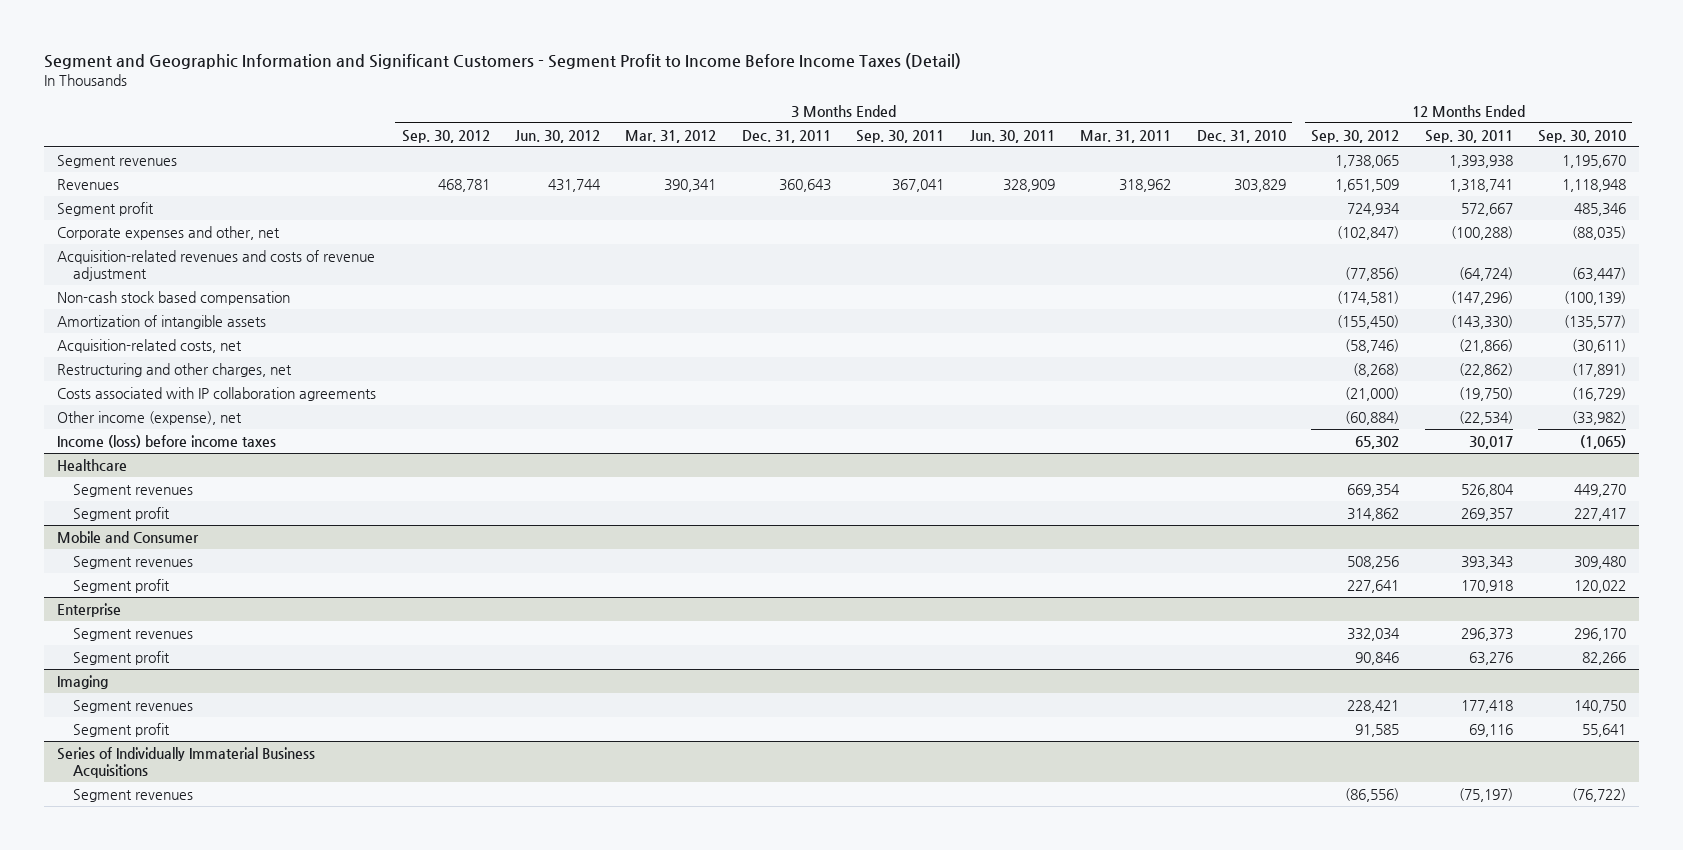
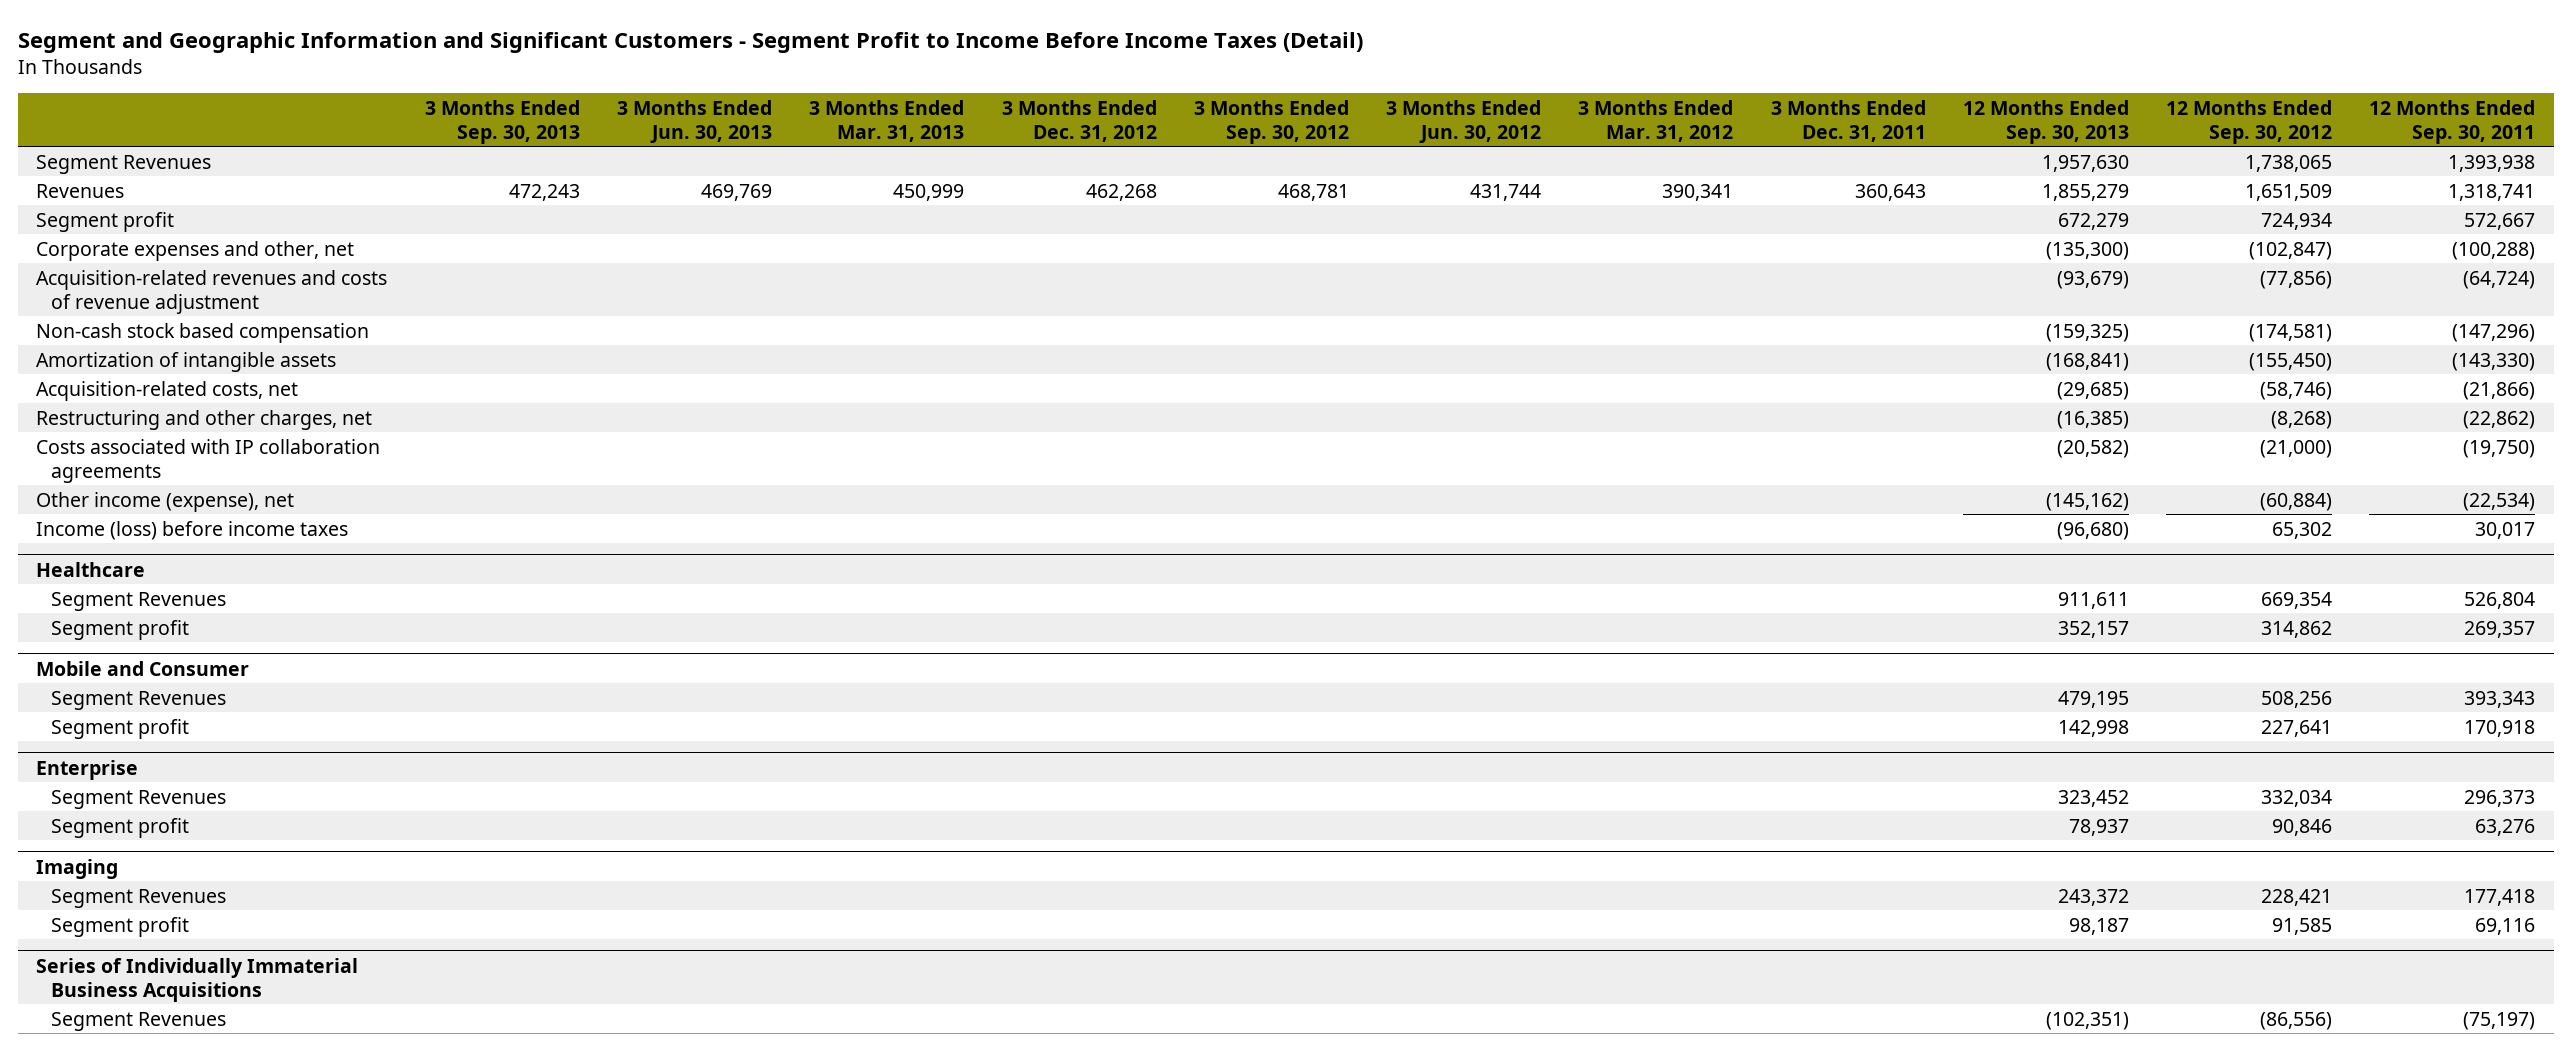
- | 3 Months Ended Sep. 30, 2012 | 3 Months Ended Jun. 30, 2012 | 3 Months Ended Mar. 31, 2012 | 3 Months Ended Dec. 31, 2011 | 3 Months Ended Sep. 30, 2011 | 3 Months Ended Jun. 30, 2011 | 3 Months Ended Mar. 31, 2011 | 3 Months Ended Dec. 31, 2010 | 12 Months Ended Sep. 30, 2012 | 12 Months Ended Sep. 30, 2011 | 12 Months Ended Sep. 30, 2010
+ | 3 Months Ended Sep. 30, 2013 | 3 Months Ended Jun. 30, 2013 | 3 Months Ended Mar. 31, 2013 | 3 Months Ended Dec. 31, 2012 | 3 Months Ended Sep. 30, 2012 | 3 Months Ended Jun. 30, 2012 | 3 Months Ended Mar. 31, 2012 | 3 Months Ended Dec. 31, 2011 | 12 Months Ended Sep. 30, 2013 | 12 Months Ended Sep. 30, 2012 | 12 Months Ended Sep. 30, 2011
- Segment revenues | | | | | | | | | 1,738,065 | 1,393,938 | 1,195,670
+ Segment Revenues | | | | | | | | | 1,957,630 | 1,738,065 | 1,393,938
@ Healthcare
- Segment revenues | | | | | | | | | 669,354 | 526,804 | 449,270
+ Segment Revenues | | | | | | | | | 911,611 | 669,354 | 526,804
@ Mobile and Consumer
- Segment revenues | | | | | | | | | 508,256 | 393,343 | 309,480
+ Segment Revenues | | | | | | | | | 479,195 | 508,256 | 393,343
@ Enterprise
- Segment revenues | | | | | | | | | 332,034 | 296,373 | 296,170
+ Segment Revenues | | | | | | | | | 323,452 | 332,034 | 296,373
@ Imaging
- Segment revenues | | | | | | | | | 228,421 | 177,418 | 140,750
+ Segment Revenues | | | | | | | | | 243,372 | 228,421 | 177,418
@ Series of Individually Immaterial Business Acquisitions
- Segment revenues | | | | | | | | | (86,556) | (75,197) | (76,722)
+ Segment Revenues | | | | | | | | | (102,351) | (86,556) | (75,197)

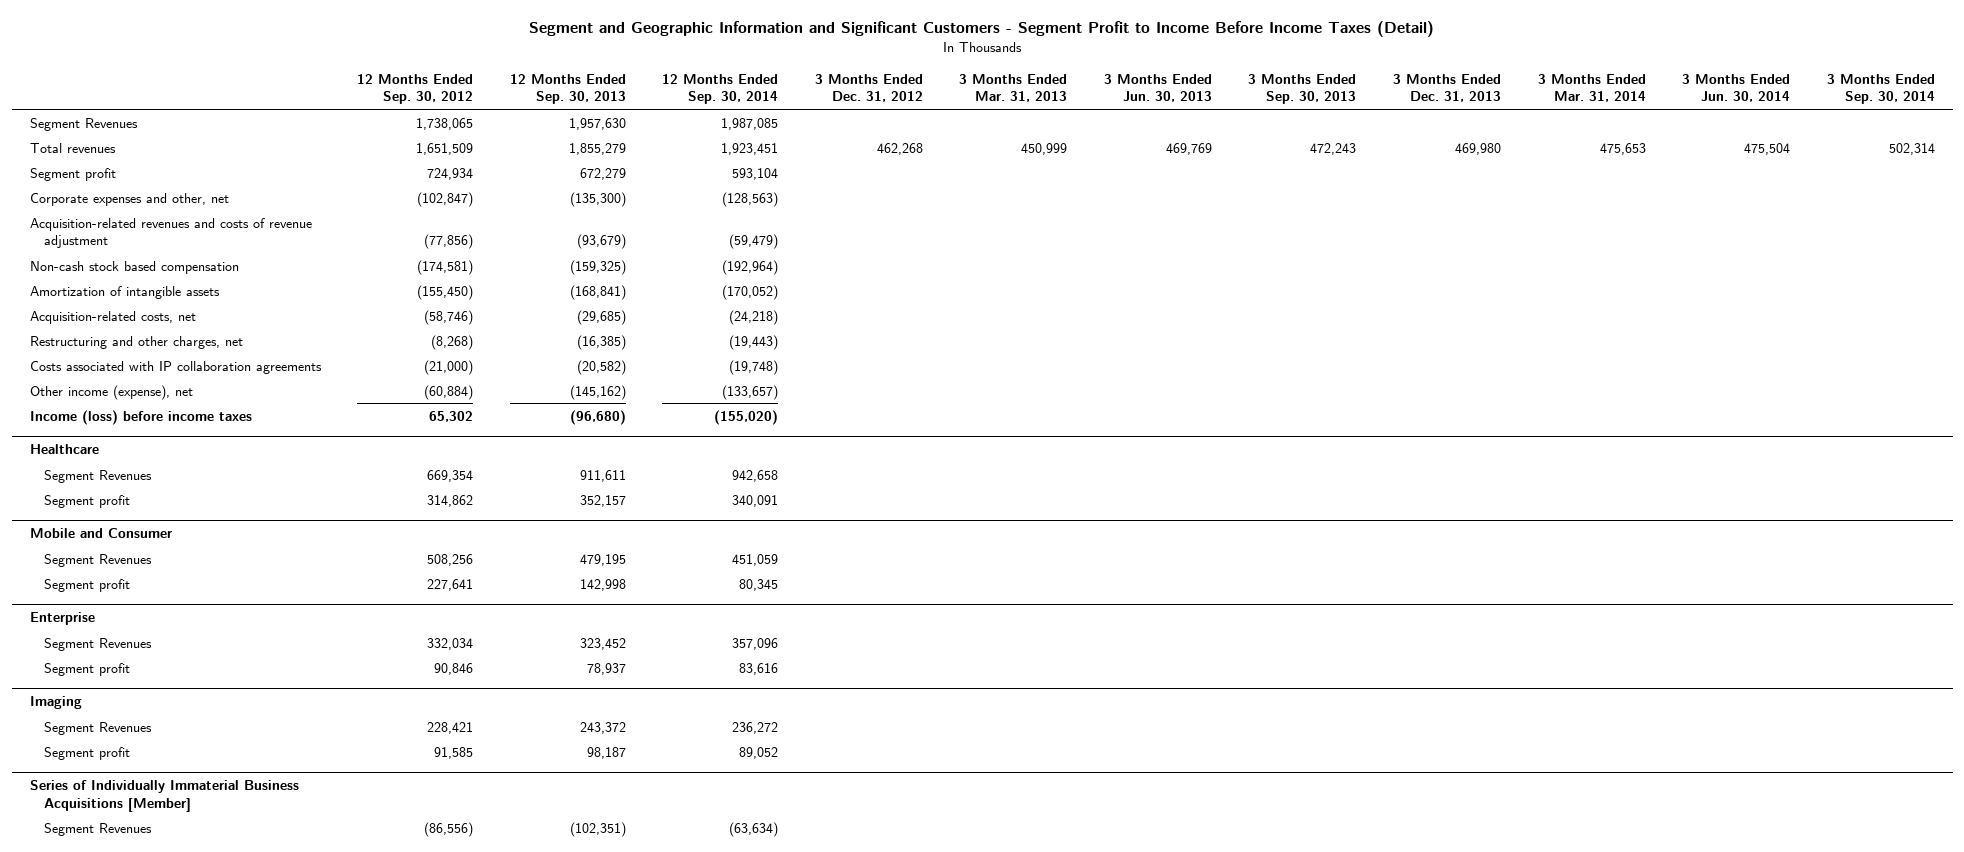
- | 3 Months Ended Sep. 30, 2013 | 3 Months Ended Jun. 30, 2013 | 3 Months Ended Mar. 31, 2013 | 3 Months Ended Dec. 31, 2012 | 3 Months Ended Sep. 30, 2012 | 3 Months Ended Jun. 30, 2012 | 3 Months Ended Mar. 31, 2012 | 3 Months Ended Dec. 31, 2011 | 12 Months Ended Sep. 30, 2013 | 12 Months Ended Sep. 30, 2012 | 12 Months Ended Sep. 30, 2011
+ | 12 Months Ended Sep. 30, 2012 | 12 Months Ended Sep. 30, 2013 | 12 Months Ended Sep. 30, 2014 | 3 Months Ended Dec. 31, 2012 | 3 Months Ended Mar. 31, 2013 | 3 Months Ended Jun. 30, 2013 | 3 Months Ended Sep. 30, 2013 | 3 Months Ended Dec. 31, 2013 | 3 Months Ended Mar. 31, 2014 | 3 Months Ended Jun. 30, 2014 | 3 Months Ended Sep. 30, 2014
- Revenues | 472,243 | 469,769 | 450,999 | 462,268 | 468,781 | 431,744 | 390,341 | 360,643 | 1,855,279 | 1,651,509 | 1,318,741
+ Total revenues | 1,651,509 | 1,855,279 | 1,923,451 | 462,268 | 450,999 | 469,769 | 472,243 | 469,980 | 475,653 | 475,504 | 502,314
- Series of Individually Immaterial Business Acquisitions
+ Series of Individually Immaterial Business Acquisitions [Member]

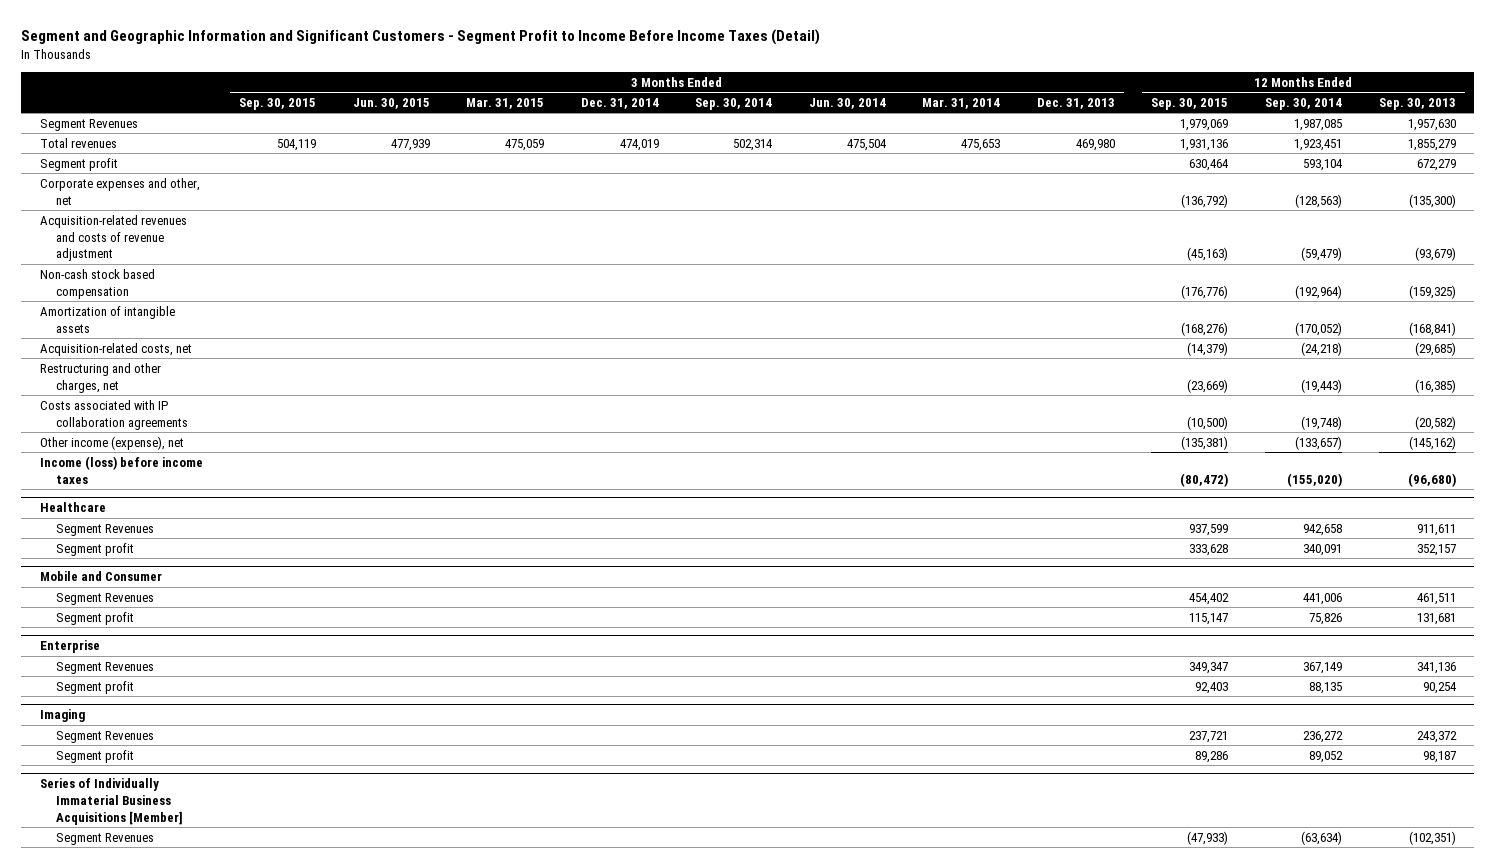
- | 12 Months Ended Sep. 30, 2012 | 12 Months Ended Sep. 30, 2013 | 12 Months Ended Sep. 30, 2014 | 3 Months Ended Dec. 31, 2012 | 3 Months Ended Mar. 31, 2013 | 3 Months Ended Jun. 30, 2013 | 3 Months Ended Sep. 30, 2013 | 3 Months Ended Dec. 31, 2013 | 3 Months Ended Mar. 31, 2014 | 3 Months Ended Jun. 30, 2014 | 3 Months Ended Sep. 30, 2014
+ | 3 Months Ended Sep. 30, 2015 | 3 Months Ended Jun. 30, 2015 | 3 Months Ended Mar. 31, 2015 | 3 Months Ended Dec. 31, 2014 | 3 Months Ended Sep. 30, 2014 | 3 Months Ended Jun. 30, 2014 | 3 Months Ended Mar. 31, 2014 | 3 Months Ended Dec. 31, 2013 | 12 Months Ended Sep. 30, 2015 | 12 Months Ended Sep. 30, 2014 | 12 Months Ended Sep. 30, 2013
@ Mobile and Consumer
- Segment Revenues | 508,256 | 479,195 | 451,059 | | | | | | | |
- Segment profit | 227,641 | 142,998 | 80,345 | | | | | | | |
+ Segment Revenues | | | | | | | | | 454,402 | 441,006 | 461,511
+ Segment profit | | | | | | | | | 115,147 | 75,826 | 131,681
@ Enterprise
- Segment Revenues | 332,034 | 323,452 | 357,096 | | | | | | | |
- Segment profit | 90,846 | 78,937 | 83,616 | | | | | | | |
+ Segment Revenues | | | | | | | | | 349,347 | 367,149 | 341,136
+ Segment profit | | | | | | | | | 92,403 | 88,135 | 90,254

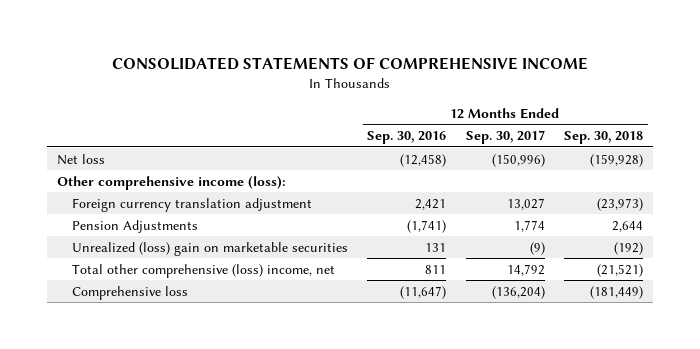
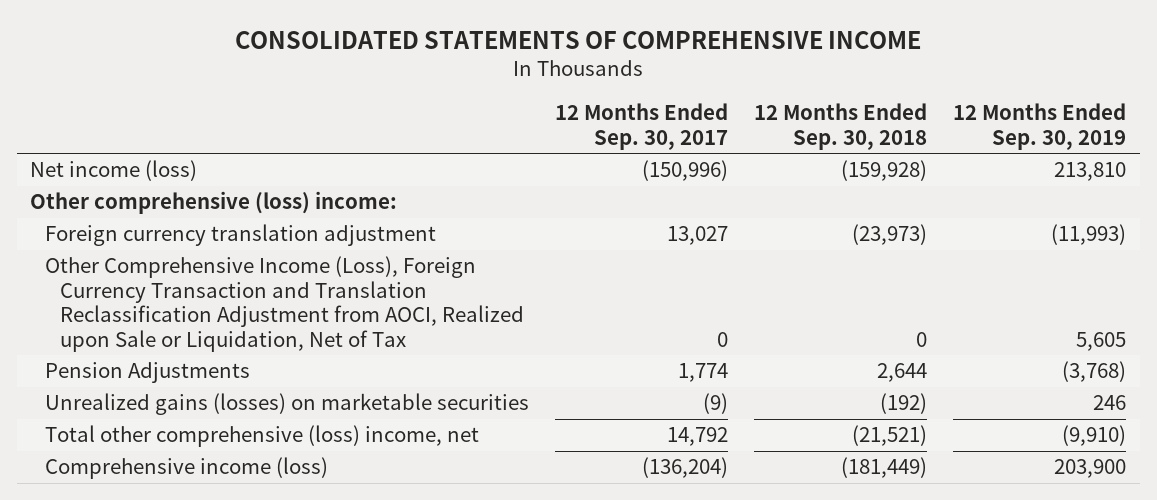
- | 12 Months Ended Sep. 30, 2016 | 12 Months Ended Sep. 30, 2017 | 12 Months Ended Sep. 30, 2018
+ | 12 Months Ended Sep. 30, 2017 | 12 Months Ended Sep. 30, 2018 | 12 Months Ended Sep. 30, 2019
- Net loss | (12,458) | (150,996) | (159,928)
- Other comprehensive income (loss):
+ Net income (loss) | (150,996) | (159,928) | 213,810
+ Other comprehensive (loss) income:
+ Other Comprehensive Income (Loss), Foreign Currency Transaction and Translation Reclassification Adjustment from AOCI, Realized upon Sale or Liquidation, Net of Tax | 0 | 0 | 5,605
- Unrealized (loss) gain on marketable securities | 131 | (9) | (192)
+ Unrealized gains (losses) on marketable securities | (9) | (192) | 246
- Comprehensive loss | (11,647) | (136,204) | (181,449)
+ Comprehensive income (loss) | (136,204) | (181,449) | 203,900

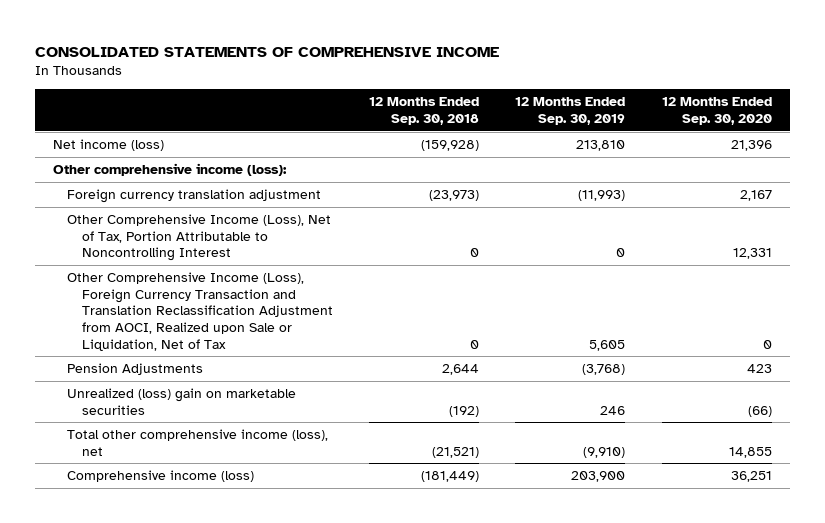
- | 12 Months Ended Sep. 30, 2017 | 12 Months Ended Sep. 30, 2018 | 12 Months Ended Sep. 30, 2019
+ | 12 Months Ended Sep. 30, 2018 | 12 Months Ended Sep. 30, 2019 | 12 Months Ended Sep. 30, 2020
- Other comprehensive (loss) income:
+ Other comprehensive income (loss):
+ Other Comprehensive Income (Loss), Net of Tax, Portion Attributable to Noncontrolling Interest | 0 | 0 | 12,331
- Unrealized gains (losses) on marketable securities | (9) | (192) | 246
- Total other comprehensive (loss) income, net | 14,792 | (21,521) | (9,910)
+ Unrealized (loss) gain on marketable securities | (192) | 246 | (66)
+ Total other comprehensive income (loss), net | (21,521) | (9,910) | 14,855

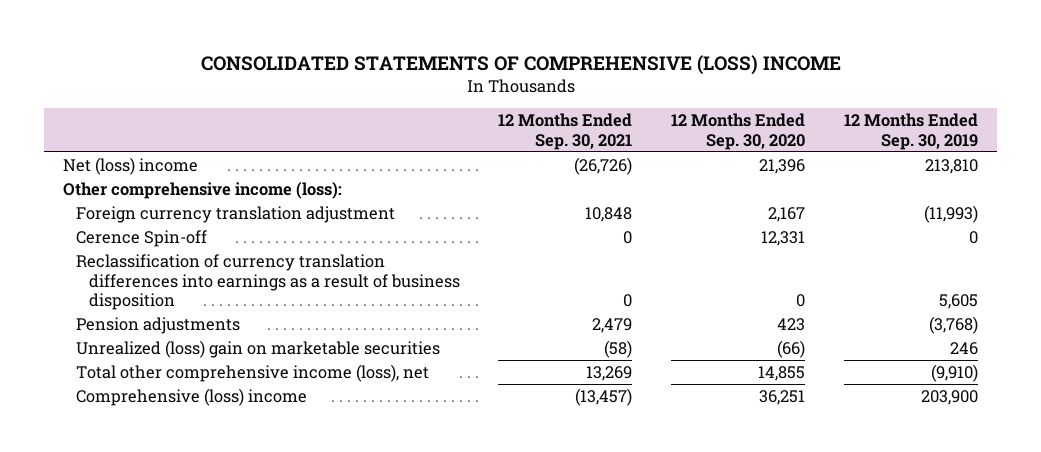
- CONSOLIDATED STATEMENTS OF COMPREHENSIVE INCOME
+ CONSOLIDATED STATEMENTS OF COMPREHENSIVE (LOSS) INCOME
- | 12 Months Ended Sep. 30, 2018 | 12 Months Ended Sep. 30, 2019 | 12 Months Ended Sep. 30, 2020
+ | 12 Months Ended Sep. 30, 2021 | 12 Months Ended Sep. 30, 2020 | 12 Months Ended Sep. 30, 2019
- Net income (loss) | (159,928) | 213,810 | 21,396
+ Net (loss) income | (26,726) | 21,396 | 213,810
- Other Comprehensive Income (Loss), Net of Tax, Portion Attributable to Noncontrolling Interest | 0 | 0 | 12,331
- Other Comprehensive Income (Loss), Foreign Currency Transaction and Translation Reclassification Adjustment from AOCI, Realized upon Sale or Liquidation, Net of Tax | 0 | 5,605 | 0
- Pension Adjustments | 2,644 | (3,768) | 423
+ Cerence Spin-off | 0 | 12,331 | 0
+ Reclassification of currency translation differences into earnings as a result of business disposition | 0 | 0 | 5,605
+ Pension adjustments | 2,479 | 423 | (3,768)
- Comprehensive income (loss) | (181,449) | 203,900 | 36,251
+ Comprehensive (loss) income | (13,457) | 36,251 | 203,900

